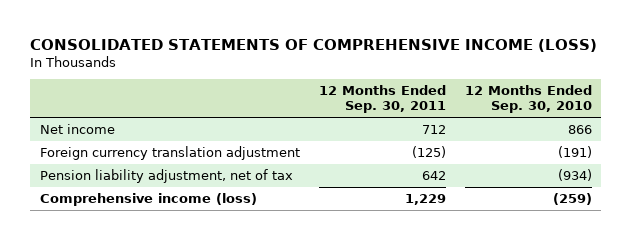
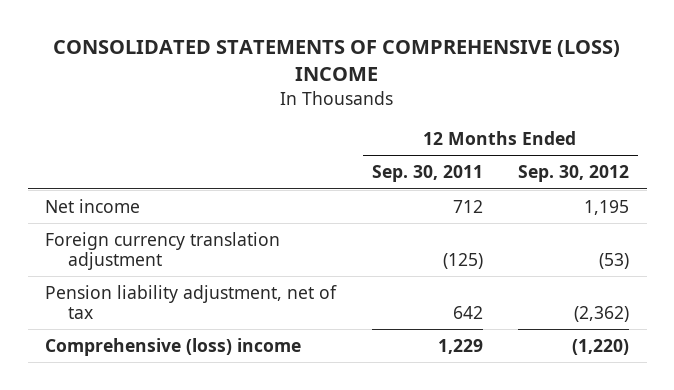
- CONSOLIDATED STATEMENTS OF COMPREHENSIVE INCOME (LOSS)
+ CONSOLIDATED STATEMENTS OF COMPREHENSIVE (LOSS) INCOME
- | 12 Months Ended Sep. 30, 2011 | 12 Months Ended Sep. 30, 2010
+ | 12 Months Ended Sep. 30, 2011 | 12 Months Ended Sep. 30, 2012
- Comprehensive income (loss) | 1,229 | (259)
+ Comprehensive (loss) income | 1,229 | (1,220)

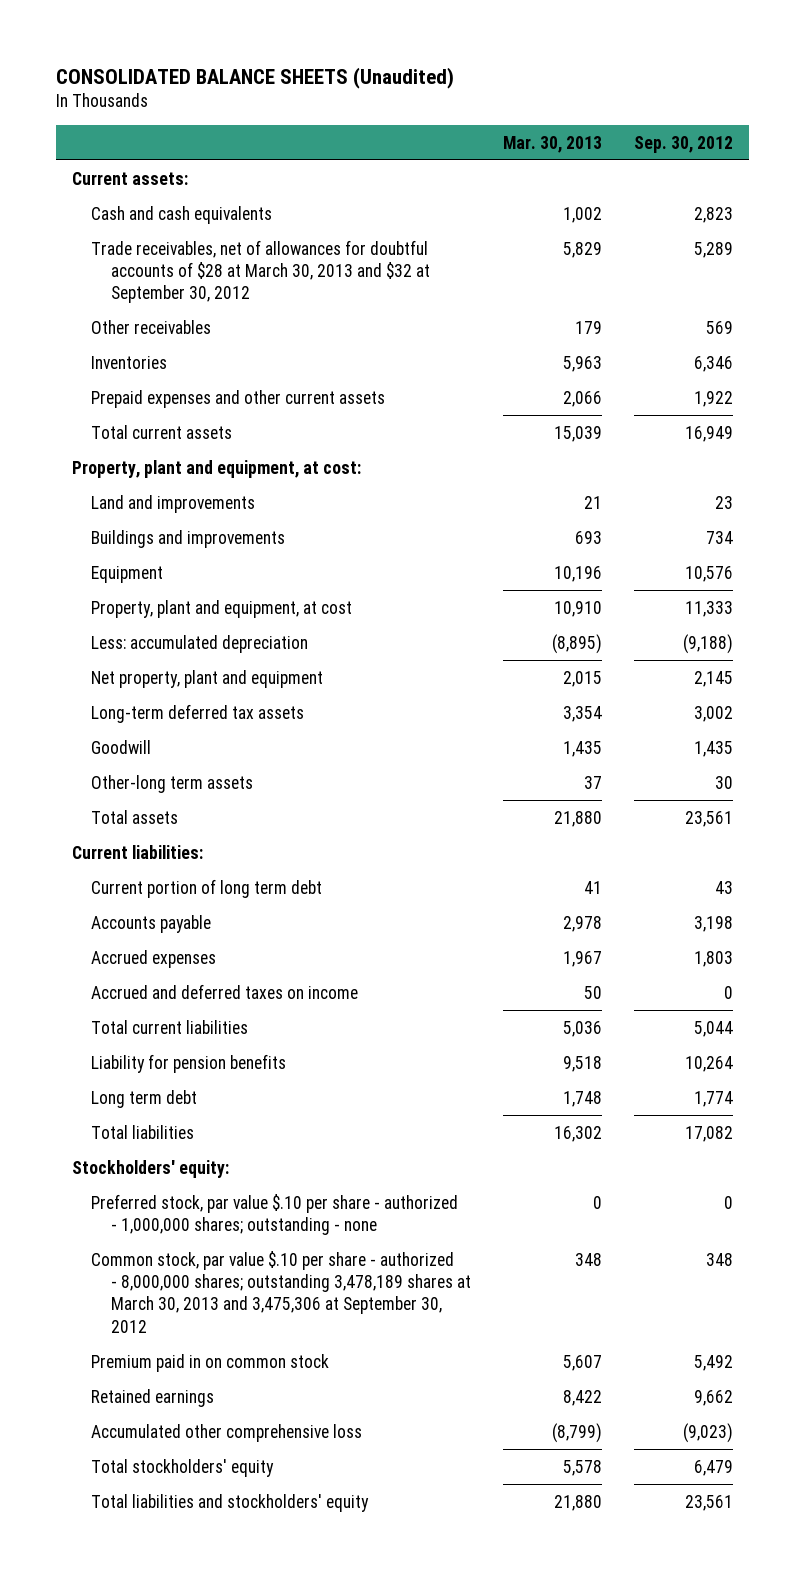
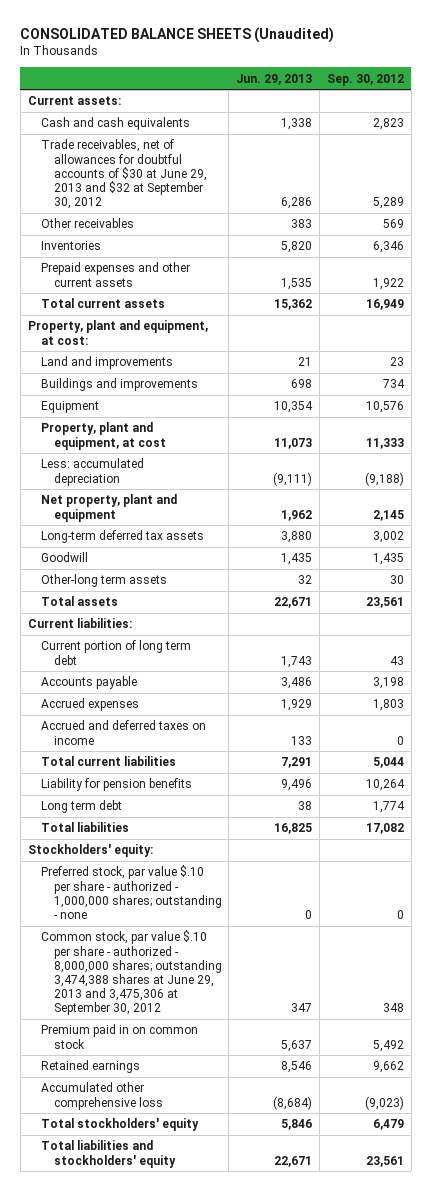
- | Mar. 30, 2013 | Sep. 30, 2012
+ | Jun. 29, 2013 | Sep. 30, 2012
- Trade receivables, net of allowances for doubtful accounts of $28 at March 30, 2013 and $32 at September 30, 2012 | 5,829 | 5,289
+ Trade receivables, net of allowances for doubtful accounts of $30 at June 29, 2013 and $32 at September 30, 2012 | 6,286 | 5,289
- Common stock, par value $.10 per share - authorized - 8,000,000 shares; outstanding 3,478,189 shares at March 30, 2013 and 3,475,306 at September 30, 2012 | 348 | 348
+ Common stock, par value $.10 per share - authorized - 8,000,000 shares; outstanding 3,474,388 shares at June 29, 2013 and 3,475,306 at September 30, 2012 | 347 | 348

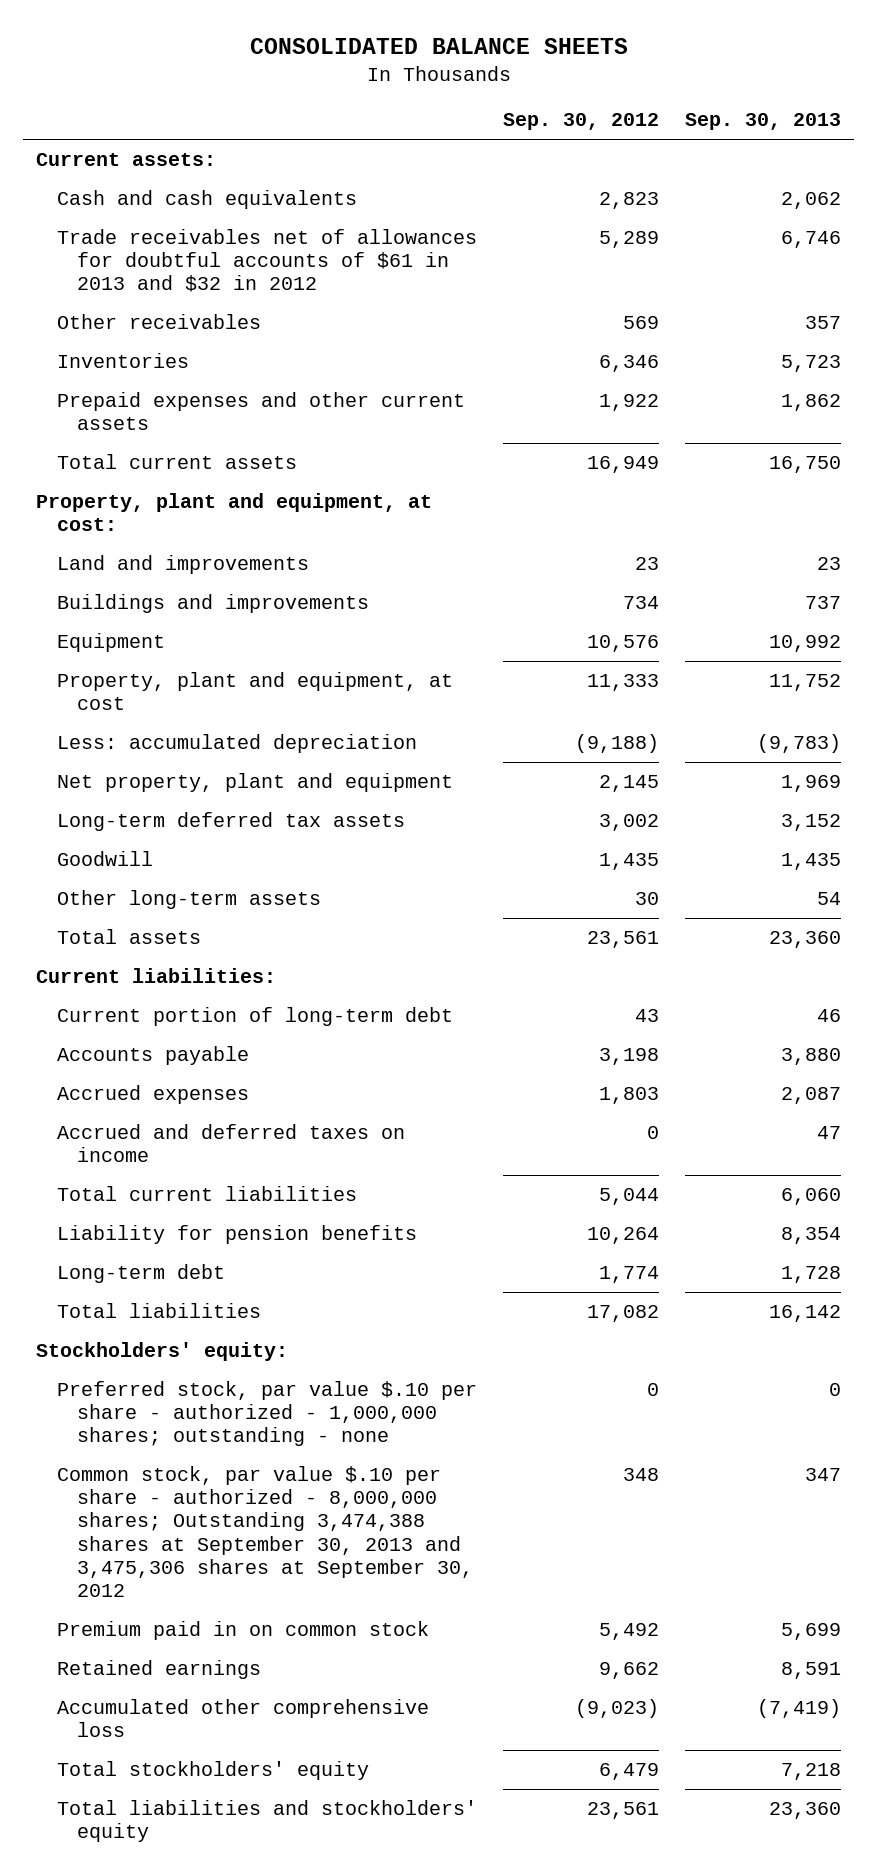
- CONSOLIDATED BALANCE SHEETS (Unaudited)
+ CONSOLIDATED BALANCE SHEETS
- | Jun. 29, 2013 | Sep. 30, 2012
+ | Sep. 30, 2012 | Sep. 30, 2013
- Trade receivables, net of allowances for doubtful accounts of $30 at June 29, 2013 and $32 at September 30, 2012 | 6,286 | 5,289
+ Trade receivables net of allowances for doubtful accounts of $61 in 2013 and $32 in 2012 | 5,289 | 6,746
- Other-long term assets | 32 | 30
+ Other long-term assets | 30 | 54
- Current portion of long term debt | 1,743 | 43
+ Current portion of long-term debt | 43 | 46
- Long term debt | 38 | 1,774
+ Long-term debt | 1,774 | 1,728
- Common stock, par value $.10 per share - authorized - 8,000,000 shares; outstanding 3,474,388 shares at June 29, 2013 and 3,475,306 at September 30, 2012 | 347 | 348
+ Common stock, par value $.10 per share - authorized - 8,000,000 shares; Outstanding 3,474,388 shares at September 30, 2013 and 3,475,306 shares at September 30, 2012 | 348 | 347

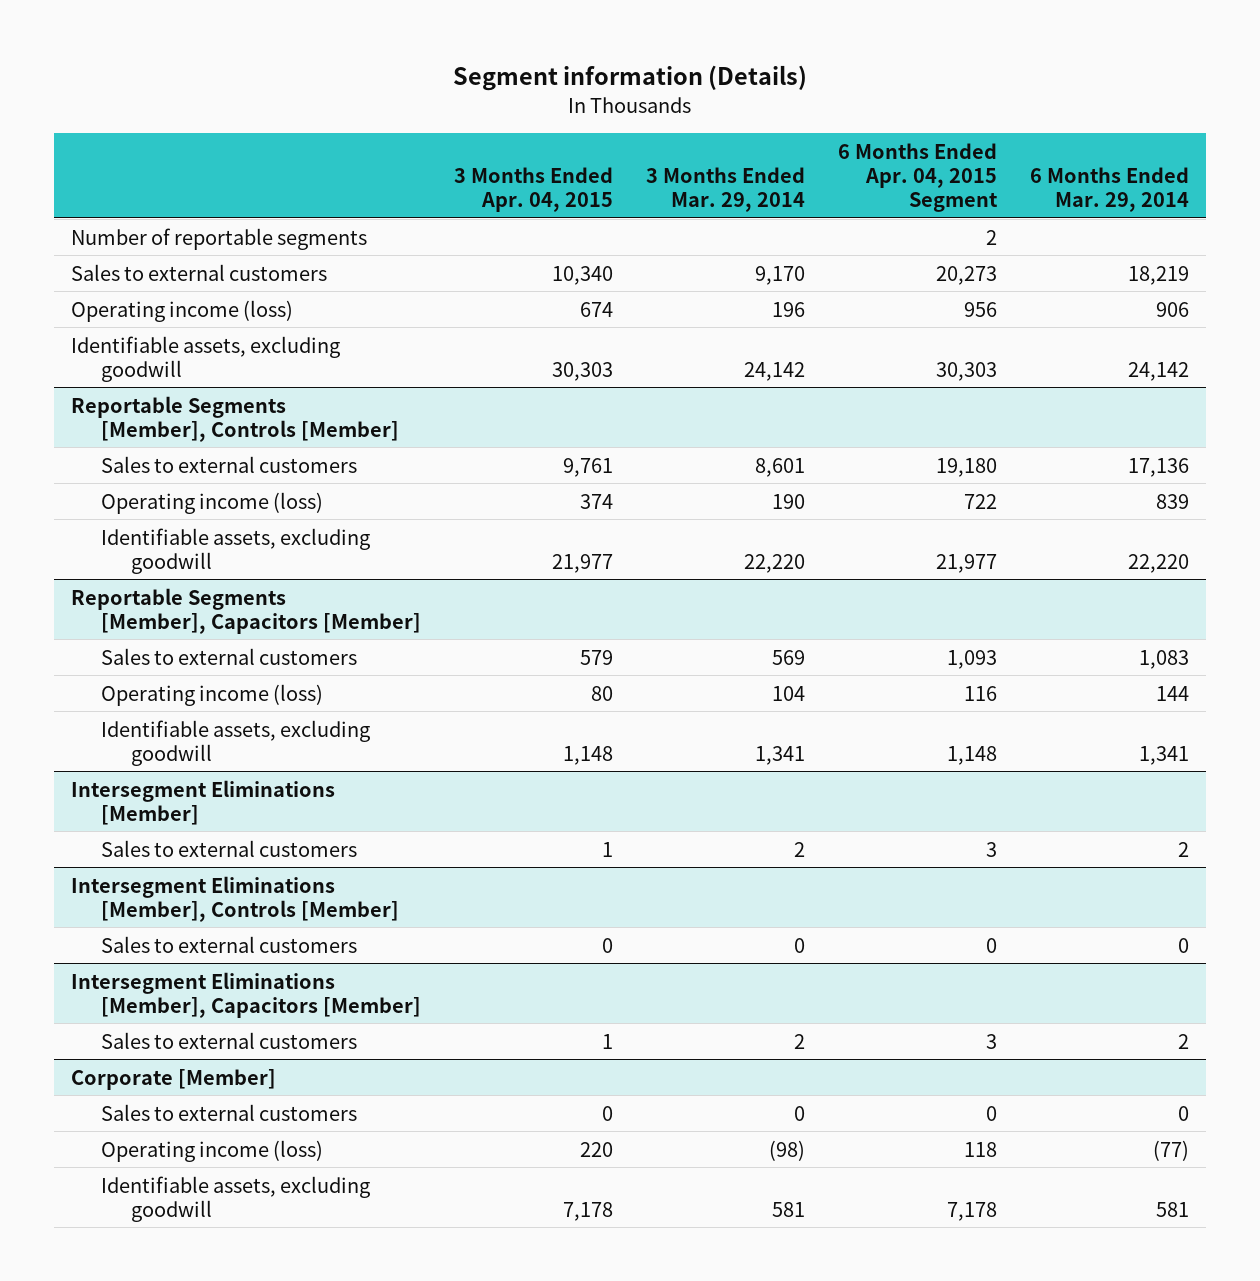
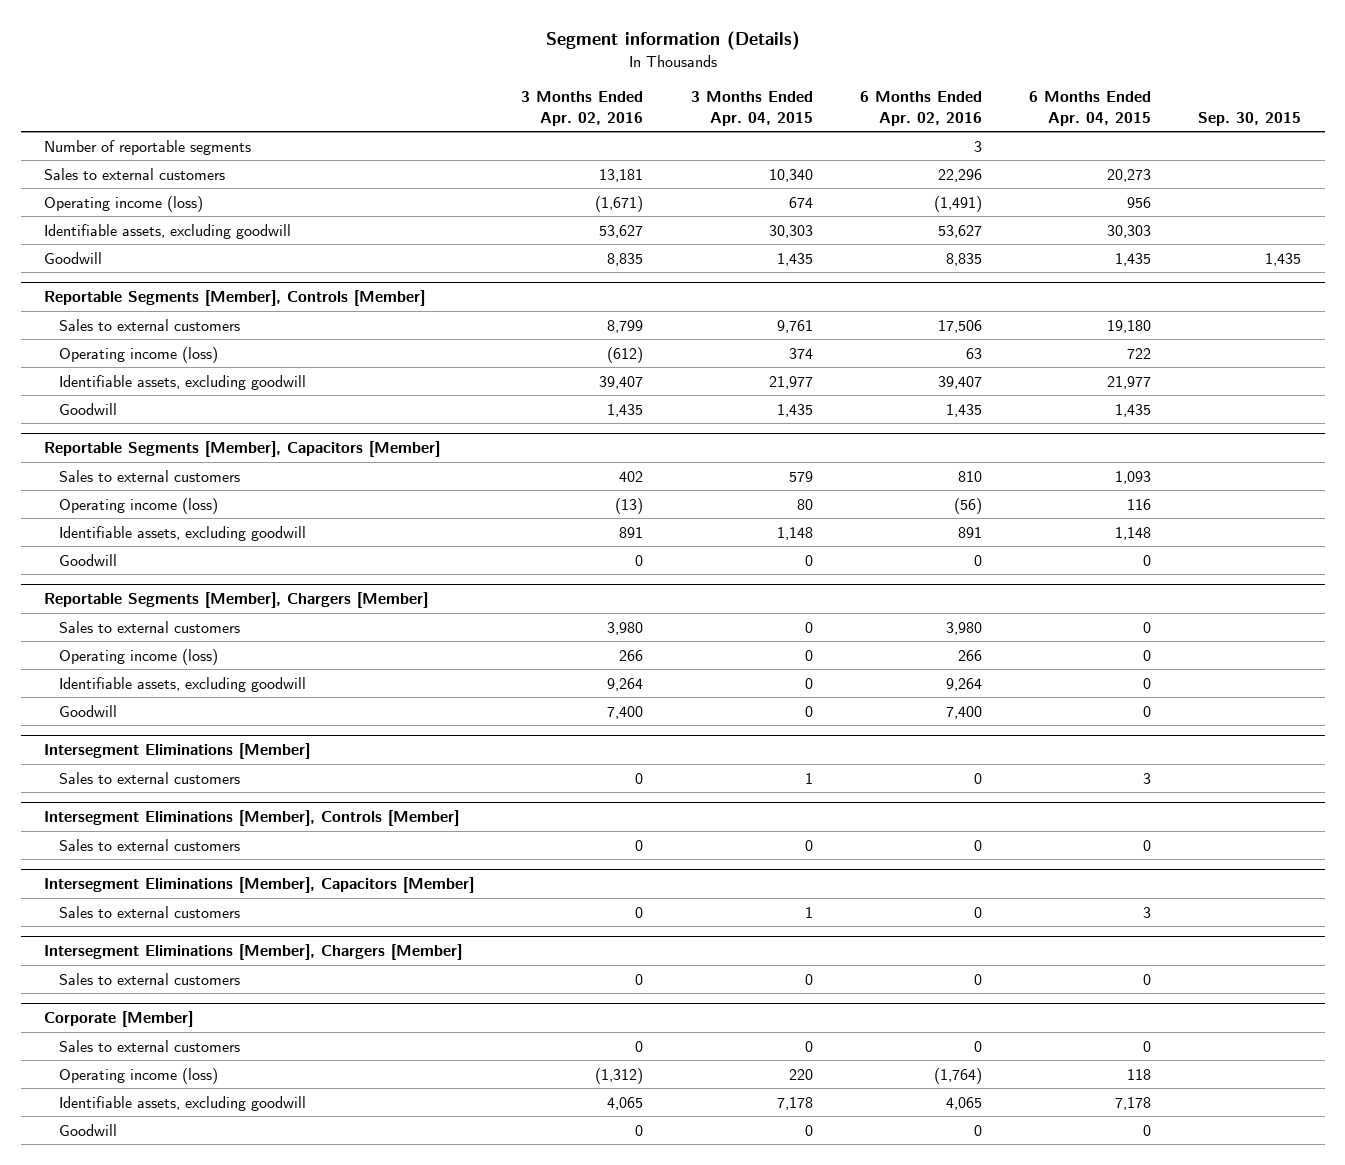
- | 3 Months Ended Apr. 04, 2015 | 3 Months Ended Mar. 29, 2014 | 6 Months Ended Apr. 04, 2015 Segment | 6 Months Ended Mar. 29, 2014
+ | 3 Months Ended Apr. 02, 2016 | 3 Months Ended Apr. 04, 2015 | 6 Months Ended Apr. 02, 2016 | 6 Months Ended Apr. 04, 2015 | Sep. 30, 2015
+ Goodwill | 8,835 | 1,435 | 8,835 | 1,435 | 1,435
@ Reportable Segments [Member], Controls [Member]
+ Goodwill | 1,435 | 1,435 | 1,435 | 1,435 |
@ Reportable Segments [Member], Capacitors [Member]
+ Goodwill | 0 | 0 | 0 | 0 |
+ Reportable Segments [Member], Chargers [Member]
+ Sales to external customers | 3,980 | 0 | 3,980 | 0 |
+ Operating income (loss) | 266 | 0 | 266 | 0 |
+ Identifiable assets, excluding goodwill | 9,264 | 0 | 9,264 | 0 |
+ Goodwill | 7,400 | 0 | 7,400 | 0 |
+ Intersegment Eliminations [Member], Chargers [Member]
+ Sales to external customers | 0 | 0 | 0 | 0 |
@ Corporate [Member]
+ Goodwill | 0 | 0 | 0 | 0 |

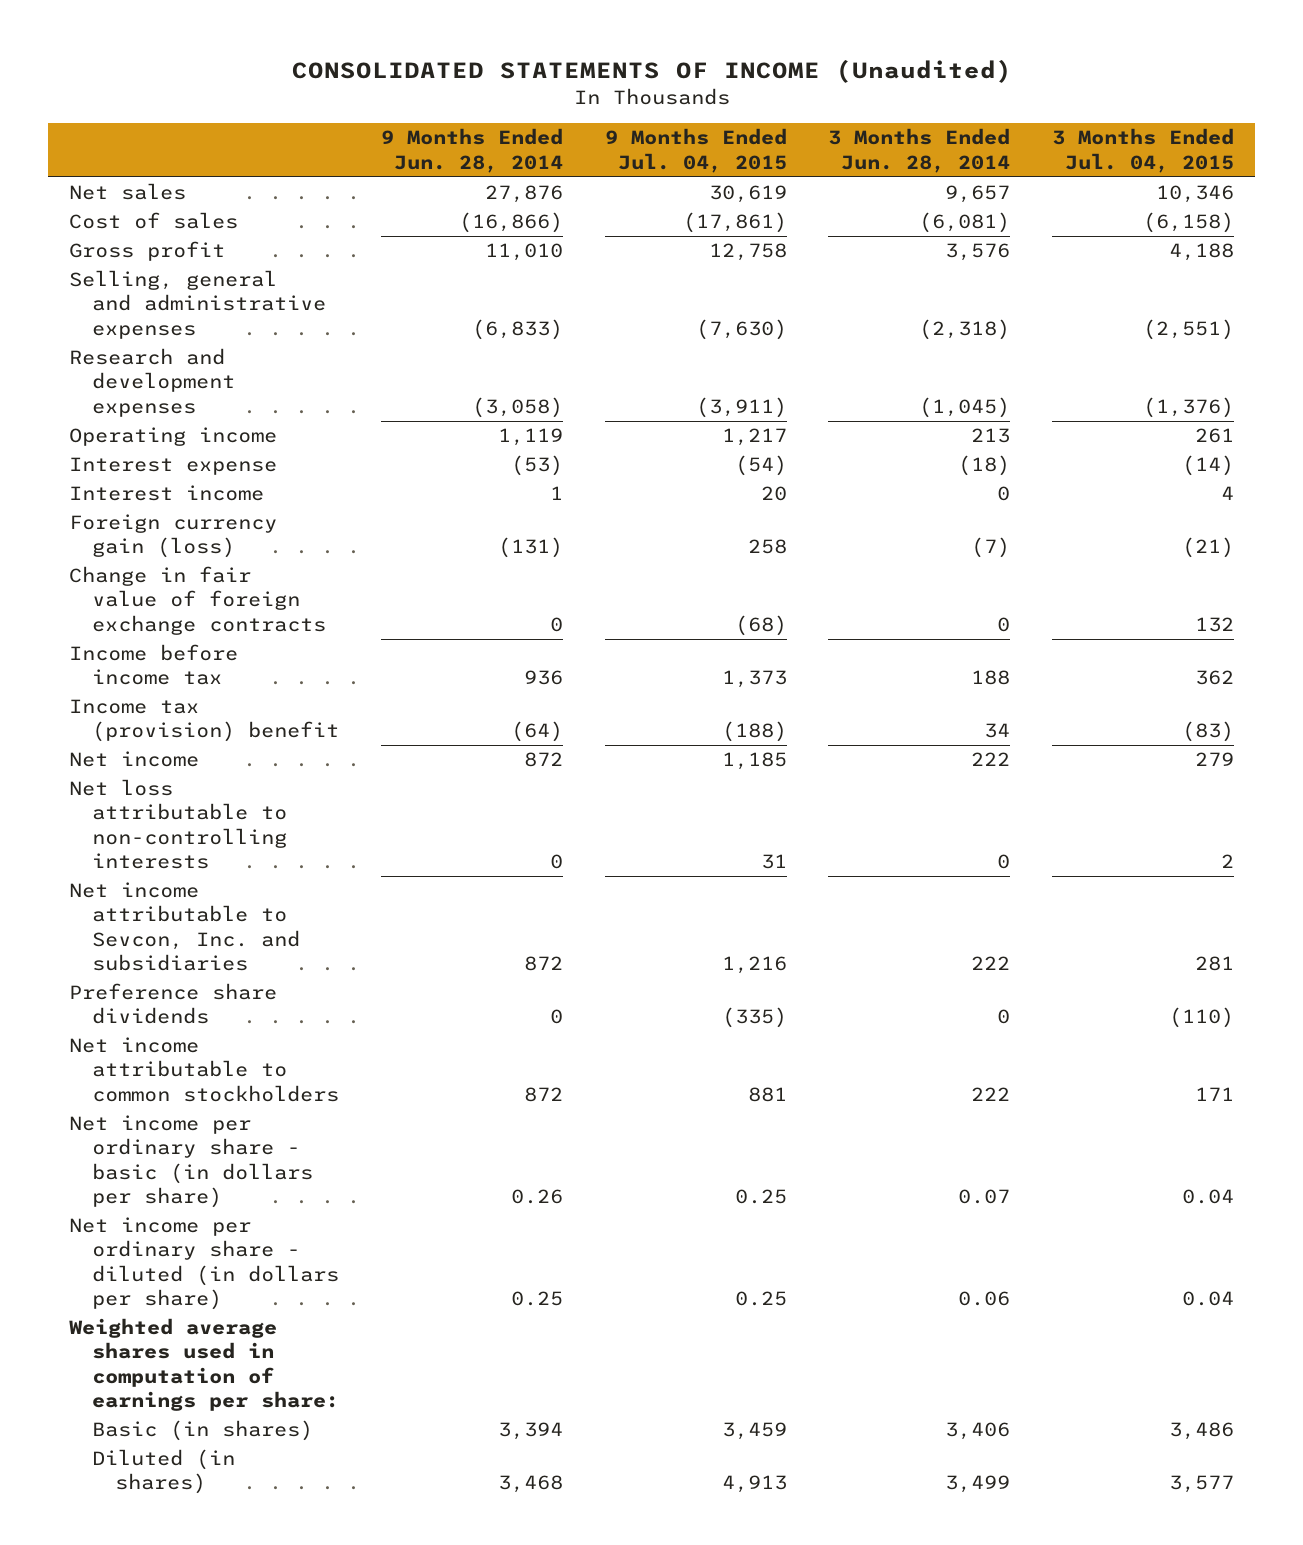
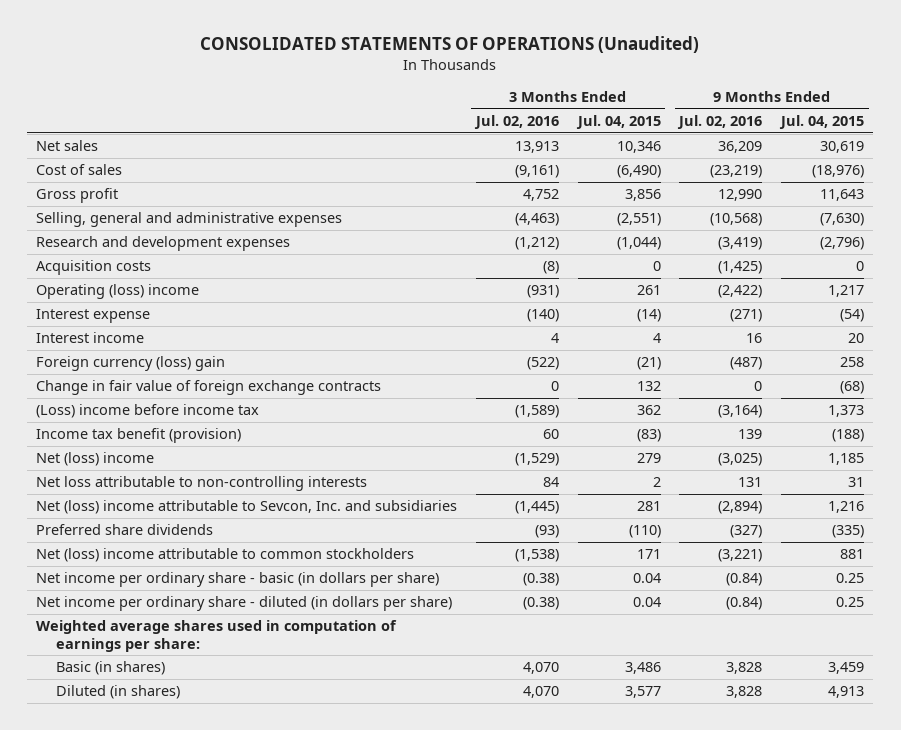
- CONSOLIDATED STATEMENTS OF INCOME (Unaudited)
+ CONSOLIDATED STATEMENTS OF OPERATIONS (Unaudited)
- | 9 Months Ended Jun. 28, 2014 | 9 Months Ended Jul. 04, 2015 | 3 Months Ended Jun. 28, 2014 | 3 Months Ended Jul. 04, 2015
+ | 3 Months Ended Jul. 02, 2016 | 3 Months Ended Jul. 04, 2015 | 9 Months Ended Jul. 02, 2016 | 9 Months Ended Jul. 04, 2015
- Cost of sales | (16,866) | (17,861) | (6,081) | (6,158)
- Gross profit | 11,010 | 12,758 | 3,576 | 4,188
+ Cost of sales | (9,161) | (6,490) | (23,219) | (18,976)
+ Gross profit | 4,752 | 3,856 | 12,990 | 11,643
- Research and development expenses | (3,058) | (3,911) | (1,045) | (1,376)
- Operating income | 1,119 | 1,217 | 213 | 261
+ Research and development expenses | (1,212) | (1,044) | (3,419) | (2,796)
+ Acquisition costs | (8) | 0 | (1,425) | 0
+ Operating (loss) income | (931) | 261 | (2,422) | 1,217
- Foreign currency gain (loss) | (131) | 258 | (7) | (21)
+ Foreign currency (loss) gain | (522) | (21) | (487) | 258
- Income before income tax | 936 | 1,373 | 188 | 362
- Income tax (provision) benefit | (64) | (188) | 34 | (83)
- Net income | 872 | 1,185 | 222 | 279
+ (Loss) income before income tax | (1,589) | 362 | (3,164) | 1,373
+ Income tax benefit (provision) | 60 | (83) | 139 | (188)
+ Net (loss) income | (1,529) | 279 | (3,025) | 1,185
- Net income attributable to Sevcon, Inc. and subsidiaries | 872 | 1,216 | 222 | 281
- Preference share dividends | 0 | (335) | 0 | (110)
- Net income attributable to common stockholders | 872 | 881 | 222 | 171
+ Net (loss) income attributable to Sevcon, Inc. and subsidiaries | (1,445) | 281 | (2,894) | 1,216
+ Preferred share dividends | (93) | (110) | (327) | (335)
+ Net (loss) income attributable to common stockholders | (1,538) | 171 | (3,221) | 881

